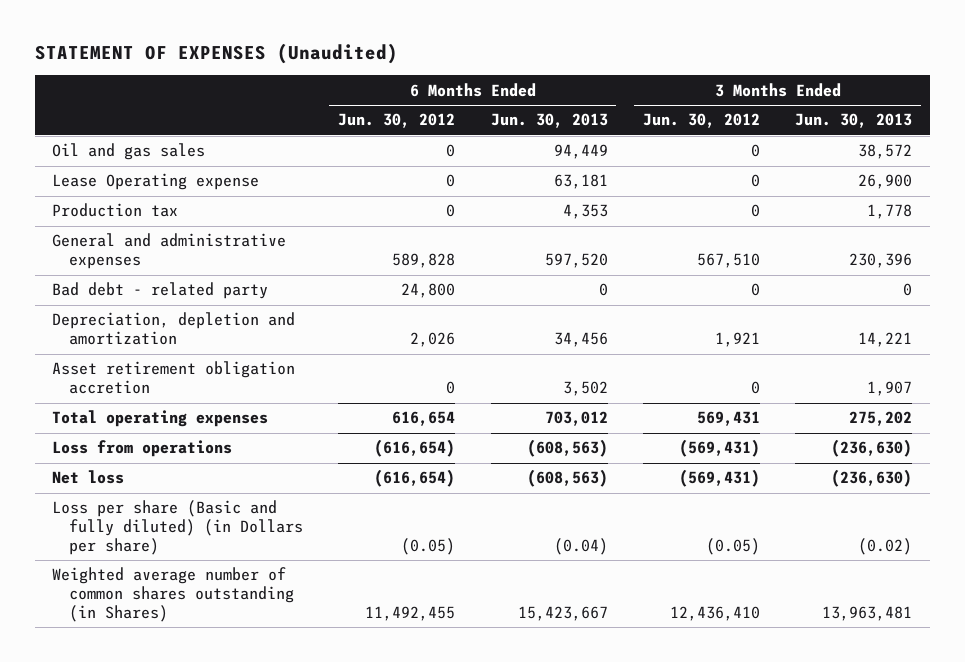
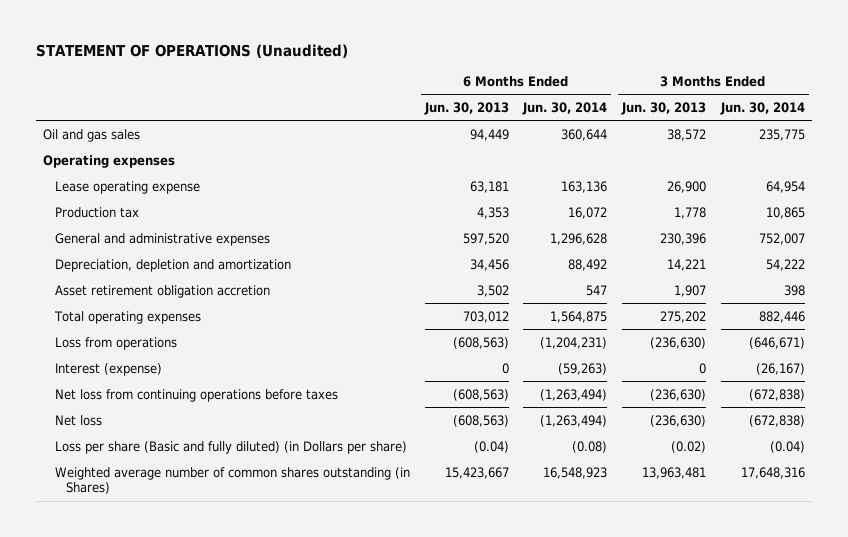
- STATEMENT OF EXPENSES (Unaudited)
+ STATEMENT OF OPERATIONS (Unaudited)
- | 6 Months Ended Jun. 30, 2012 | 6 Months Ended Jun. 30, 2013 | 3 Months Ended Jun. 30, 2012 | 3 Months Ended Jun. 30, 2013
+ | 6 Months Ended Jun. 30, 2013 | 6 Months Ended Jun. 30, 2014 | 3 Months Ended Jun. 30, 2013 | 3 Months Ended Jun. 30, 2014
- Lease Operating expense | 0 | 63,181 | 0 | 26,900
+ Operating expenses
+ Lease operating expense | 63,181 | 163,136 | 26,900 | 64,954
- Bad debt - related party | 24,800 | 0 | 0 | 0
+ Interest (expense) | 0 | (59,263) | 0 | (26,167)
+ Net loss from continuing operations before taxes | (608,563) | (1,263,494) | (236,630) | (672,838)

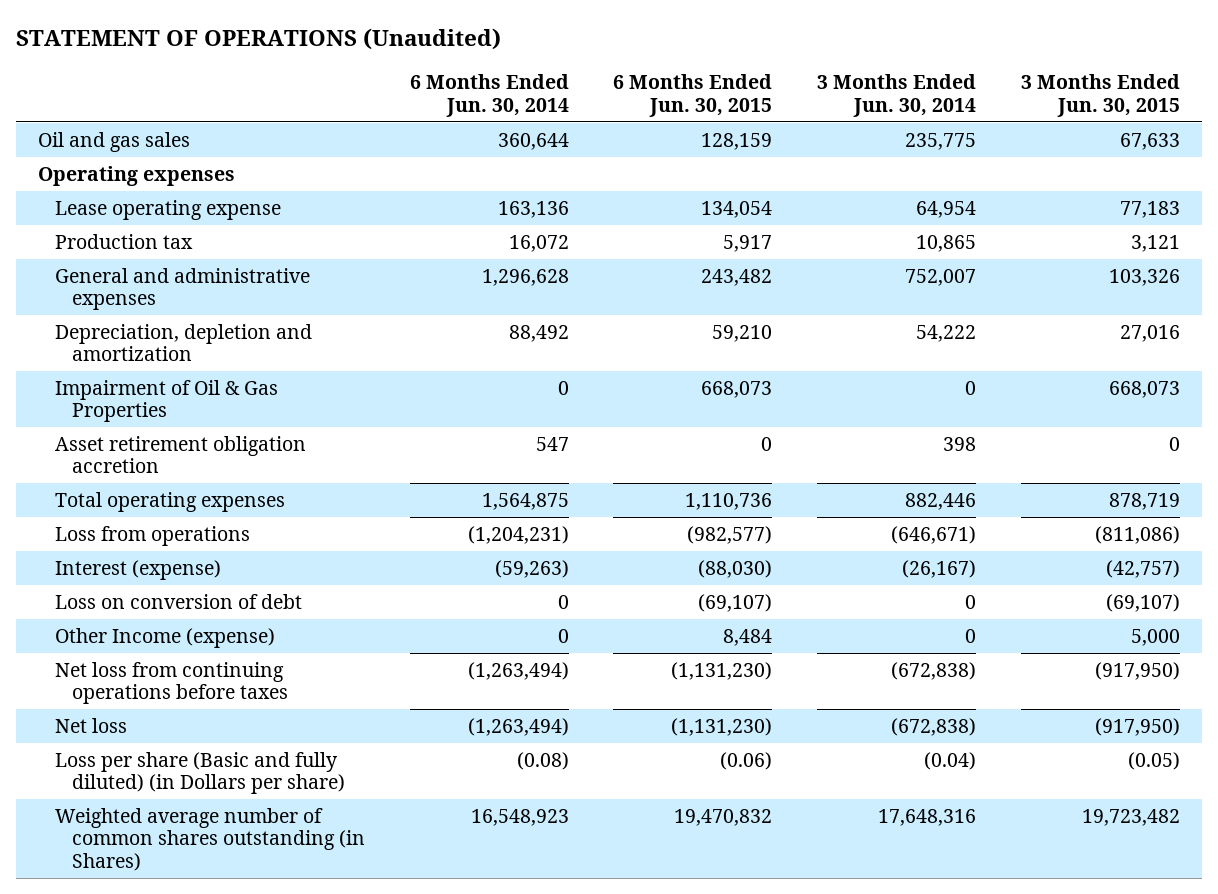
- | 6 Months Ended Jun. 30, 2013 | 6 Months Ended Jun. 30, 2014 | 3 Months Ended Jun. 30, 2013 | 3 Months Ended Jun. 30, 2014
+ | 6 Months Ended Jun. 30, 2014 | 6 Months Ended Jun. 30, 2015 | 3 Months Ended Jun. 30, 2014 | 3 Months Ended Jun. 30, 2015
+ Impairment of Oil & Gas Properties | 0 | 668,073 | 0 | 668,073
+ Loss on conversion of debt | 0 | (69,107) | 0 | (69,107)
+ Other Income (expense) | 0 | 8,484 | 0 | 5,000

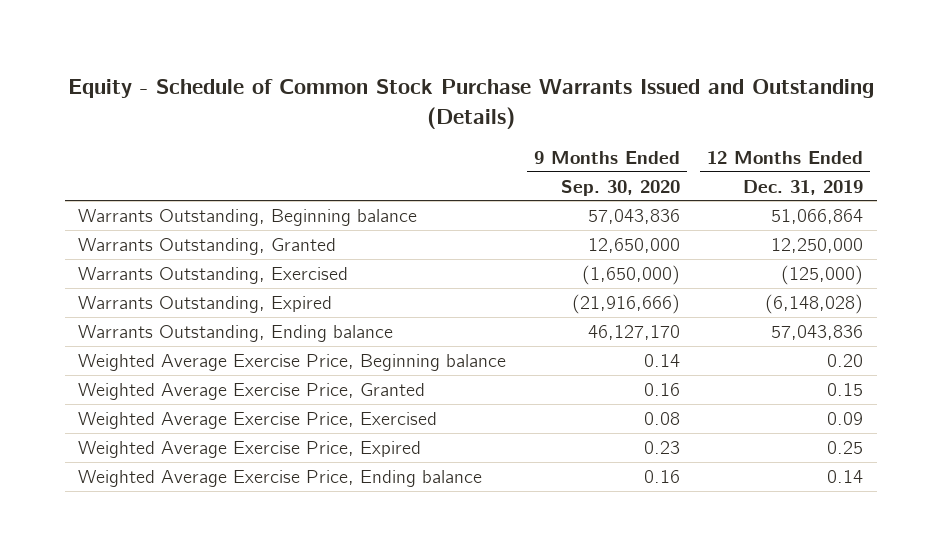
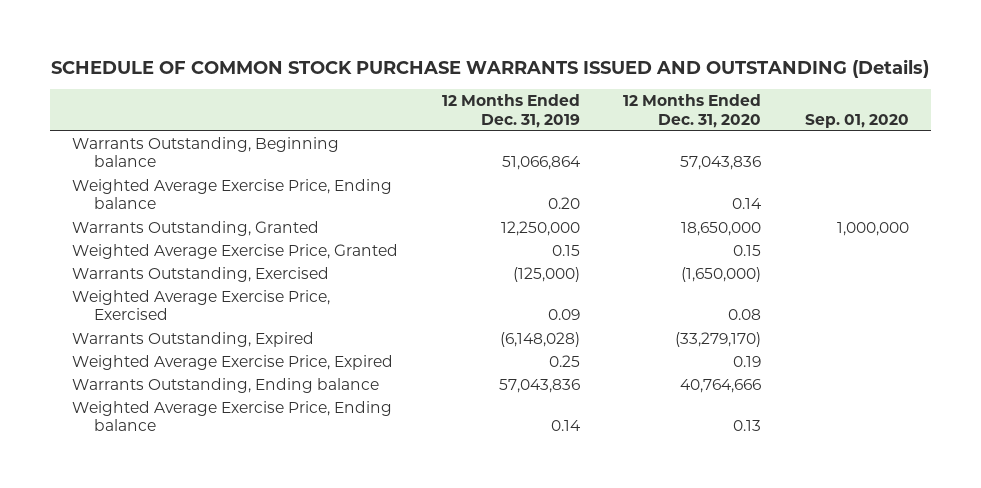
- Equity - Schedule of Common Stock Purchase Warrants Issued and Outstanding (Details)
+ SCHEDULE OF COMMON STOCK PURCHASE WARRANTS ISSUED AND OUTSTANDING (Details)
- | 9 Months Ended Sep. 30, 2020 | 12 Months Ended Dec. 31, 2019
+ | 12 Months Ended Dec. 31, 2019 | 12 Months Ended Dec. 31, 2020 | Sep. 01, 2020
+ Weighted Average Exercise Price, Ending balance | 0.20 | 0.14 |
- Weighted Average Exercise Price, Beginning balance | 0.14 | 0.20
moved down: Warrants Outstanding, Exercised | (125,000) | (1,650,000) |
moved down: Warrants Outstanding, Expired | (6,148,028) | (33,279,170) |
moved down: Warrants Outstanding, Ending balance | 57,043,836 | 40,764,666 |

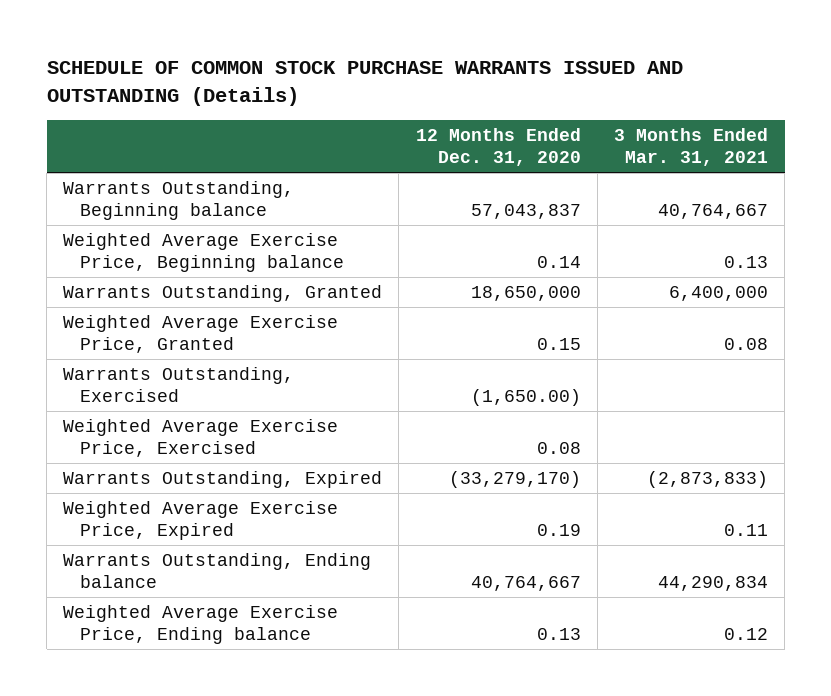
- | 12 Months Ended Dec. 31, 2019 | 12 Months Ended Dec. 31, 2020 | Sep. 01, 2020
+ | 12 Months Ended Dec. 31, 2020 | 3 Months Ended Mar. 31, 2021
- Warrants Outstanding, Beginning balance | 51,066,864 | 57,043,836 |
- Weighted Average Exercise Price, Ending balance | 0.20 | 0.14 |
+ Warrants Outstanding, Beginning balance | 57,043,837 | 40,764,667
+ Weighted Average Exercise Price, Beginning balance | 0.14 | 0.13
- Warrants Outstanding, Exercised | (125,000) | (1,650,000) |
+ Warrants Outstanding, Exercised | (1,650.00) |
- Warrants Outstanding, Ending balance | 57,043,836 | 40,764,666 |
+ Warrants Outstanding, Ending balance | 40,764,667 | 44,290,834

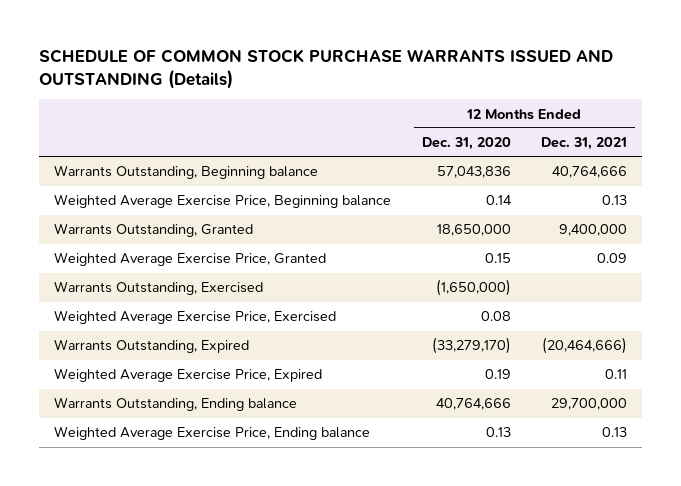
- | 12 Months Ended Dec. 31, 2020 | 3 Months Ended Mar. 31, 2021
+ | 12 Months Ended Dec. 31, 2020 | 12 Months Ended Dec. 31, 2021
- Warrants Outstanding, Beginning balance | 57,043,837 | 40,764,667
+ Warrants Outstanding, Beginning balance | 57,043,836 | 40,764,666
- Warrants Outstanding, Exercised | (1,650.00) |
+ Warrants Outstanding, Exercised | (1,650,000) |
- Warrants Outstanding, Ending balance | 40,764,667 | 44,290,834
+ Warrants Outstanding, Ending balance | 40,764,666 | 29,700,000

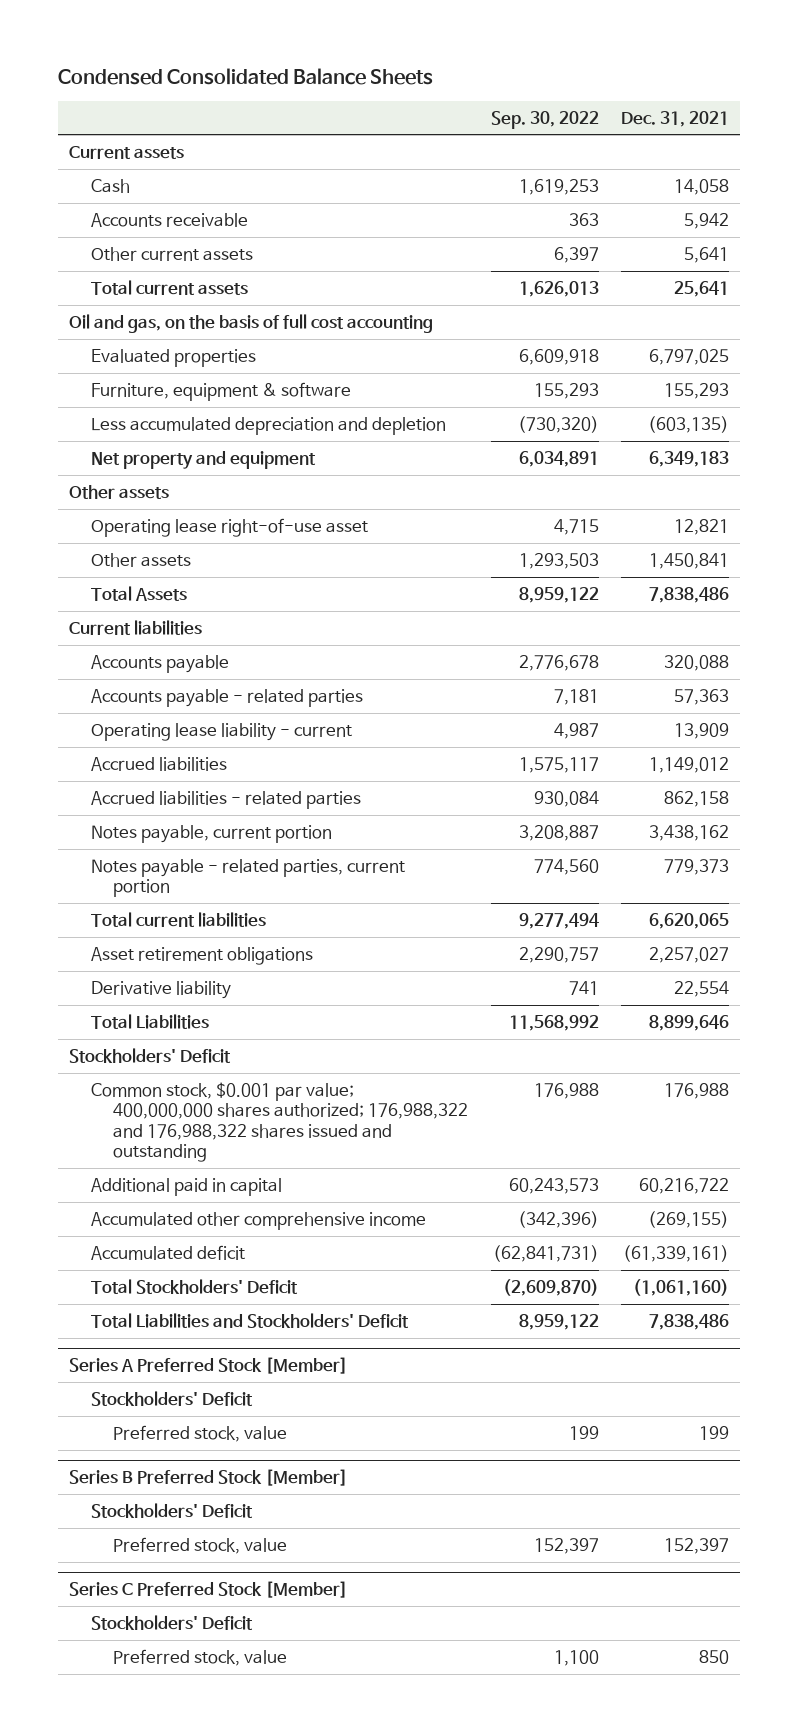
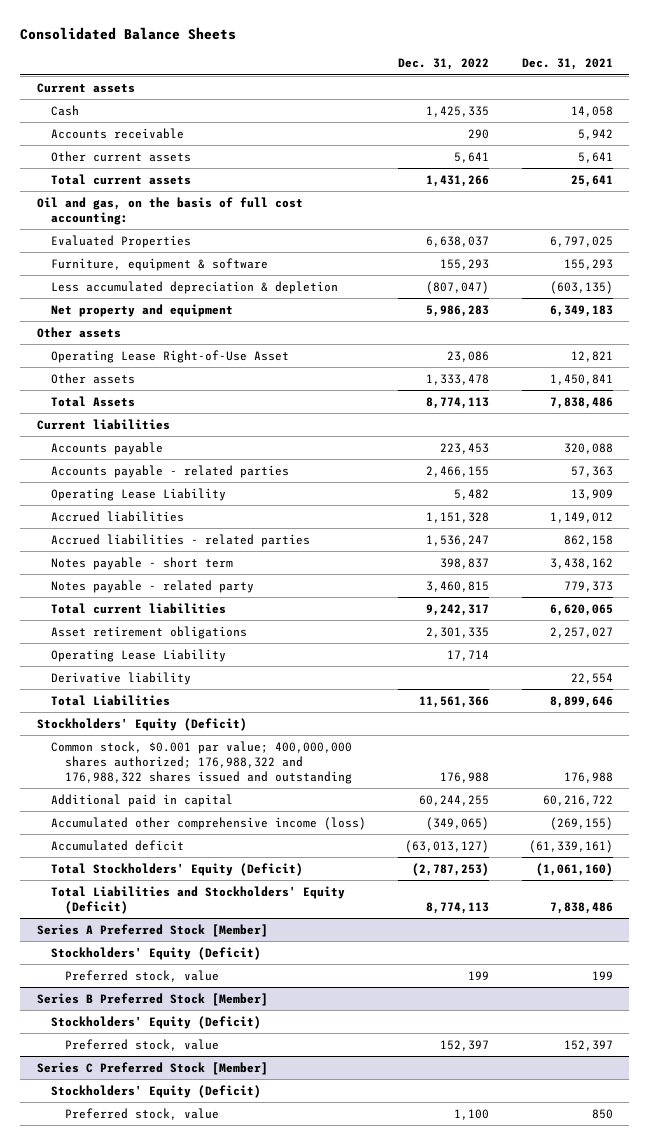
- Condensed Consolidated Balance Sheets
+ Consolidated Balance Sheets
- | Sep. 30, 2022 | Dec. 31, 2021
+ | Dec. 31, 2022 | Dec. 31, 2021
- Oil and gas, on the basis of full cost accounting
- Evaluated properties | 6,609,918 | 6,797,025
+ Oil and gas, on the basis of full cost accounting:
+ Evaluated Properties | 6,638,037 | 6,797,025
- Less accumulated depreciation and depletion | (730,320) | (603,135)
+ Less accumulated depreciation & depletion | (807,047) | (603,135)
- Operating lease right-of-use asset | 4,715 | 12,821
+ Operating Lease Right-of-Use Asset | 23,086 | 12,821
- Operating lease liability - current | 4,987 | 13,909
+ Operating Lease Liability | 5,482 | 13,909
- Notes payable, current portion | 3,208,887 | 3,438,162
- Notes payable - related parties, current portion | 774,560 | 779,373
+ Notes payable - short term | 398,837 | 3,438,162
+ Notes payable - related party | 3,460,815 | 779,373
+ Operating Lease Liability | 17,714 |
- Stockholders' Deficit
+ Stockholders' Equity (Deficit)
- Accumulated other comprehensive income | (342,396) | (269,155)
+ Accumulated other comprehensive income (loss) | (349,065) | (269,155)
- Total Stockholders' Deficit | (2,609,870) | (1,061,160)
- Total Liabilities and Stockholders' Deficit | 8,959,122 | 7,838,486
+ Total Stockholders' Equity (Deficit) | (2,787,253) | (1,061,160)
+ Total Liabilities and Stockholders' Equity (Deficit) | 8,774,113 | 7,838,486
@ Series A Preferred Stock [Member]
- Stockholders' Deficit
+ Stockholders' Equity (Deficit)
@ Series B Preferred Stock [Member]
- Stockholders' Deficit
+ Stockholders' Equity (Deficit)
@ Series C Preferred Stock [Member]
- Stockholders' Deficit
+ Stockholders' Equity (Deficit)

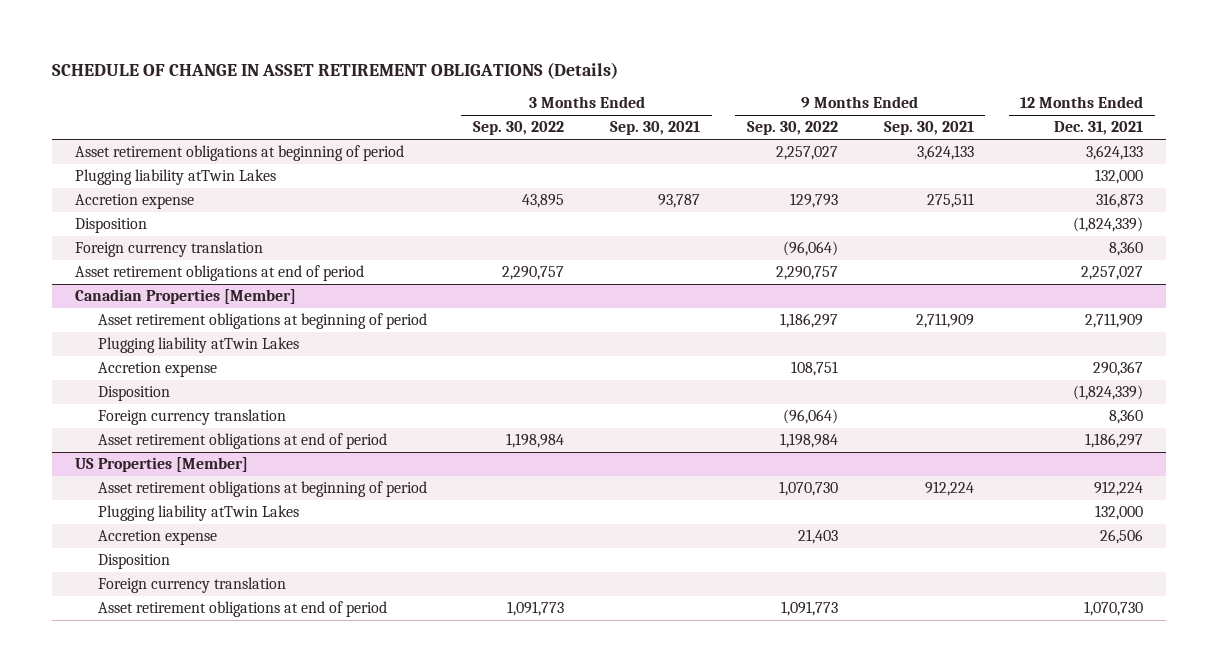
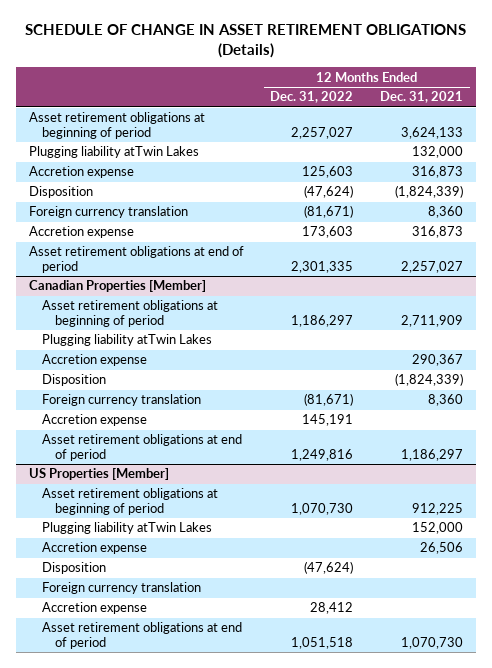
- | 3 Months Ended Sep. 30, 2022 | 3 Months Ended Sep. 30, 2021 | 9 Months Ended Sep. 30, 2022 | 9 Months Ended Sep. 30, 2021 | 12 Months Ended Dec. 31, 2021
+ | 12 Months Ended Dec. 31, 2022 | 12 Months Ended Dec. 31, 2021
+ Accretion expense | 173,603 | 316,873
@ Canadian Properties [Member]
+ Accretion expense | 145,191 |
@ US Properties [Member]
- Asset retirement obligations at beginning of period | | | 1,070,730 | 912,224 | 912,224
- Plugging liability atTwin Lakes | | | | | 132,000
+ Asset retirement obligations at beginning of period | 1,070,730 | 912,225
+ Plugging liability atTwin Lakes | | 152,000
+ Accretion expense | 28,412 |

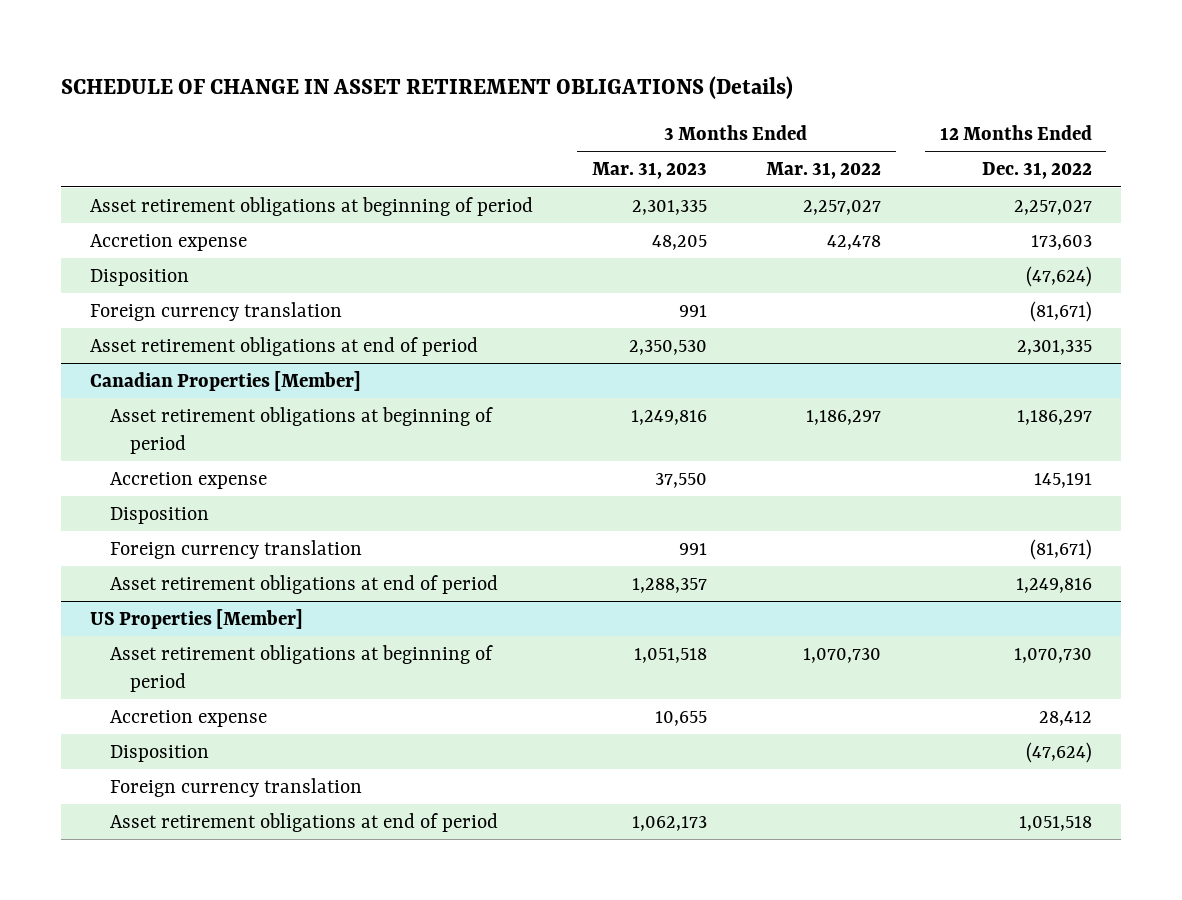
- | 12 Months Ended Dec. 31, 2022 | 12 Months Ended Dec. 31, 2021
+ | 3 Months Ended Mar. 31, 2023 | 3 Months Ended Mar. 31, 2022 | 12 Months Ended Dec. 31, 2022
- Plugging liability atTwin Lakes | | 132,000
- Accretion expense | 125,603 | 316,873
moved up: Accretion expense | 48,205 | 42,478 | 173,603
@ Canadian Properties [Member]
- Plugging liability atTwin Lakes
- Accretion expense | | 290,367
moved up: Accretion expense | 37,550 | | 145,191
@ US Properties [Member]
- Plugging liability atTwin Lakes | | 152,000
- Accretion expense | | 26,506
moved up: Accretion expense | 10,655 | | 28,412

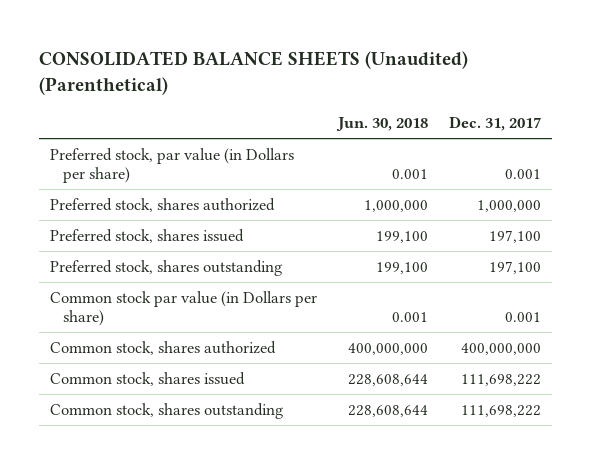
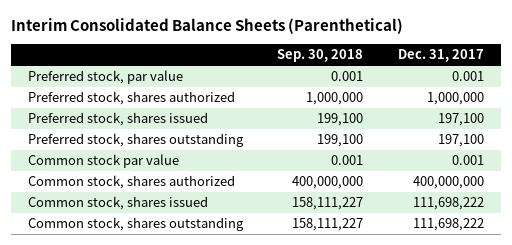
- CONSOLIDATED BALANCE SHEETS (Unaudited) (Parenthetical)
+ Interim Consolidated Balance Sheets (Parenthetical)
- | Jun. 30, 2018 | Dec. 31, 2017
+ | Sep. 30, 2018 | Dec. 31, 2017
- Preferred stock, par value (in Dollars per share) | 0.001 | 0.001
+ Preferred stock, par value | 0.001 | 0.001
- Common stock par value (in Dollars per share) | 0.001 | 0.001
+ Common stock par value | 0.001 | 0.001

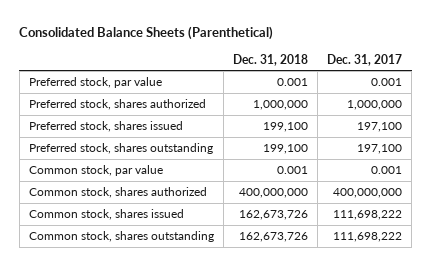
- Interim Consolidated Balance Sheets (Parenthetical)
+ Consolidated Balance Sheets (Parenthetical)
- | Sep. 30, 2018 | Dec. 31, 2017
+ | Dec. 31, 2018 | Dec. 31, 2017
- Common stock par value | 0.001 | 0.001
+ Common stock, par value | 0.001 | 0.001

